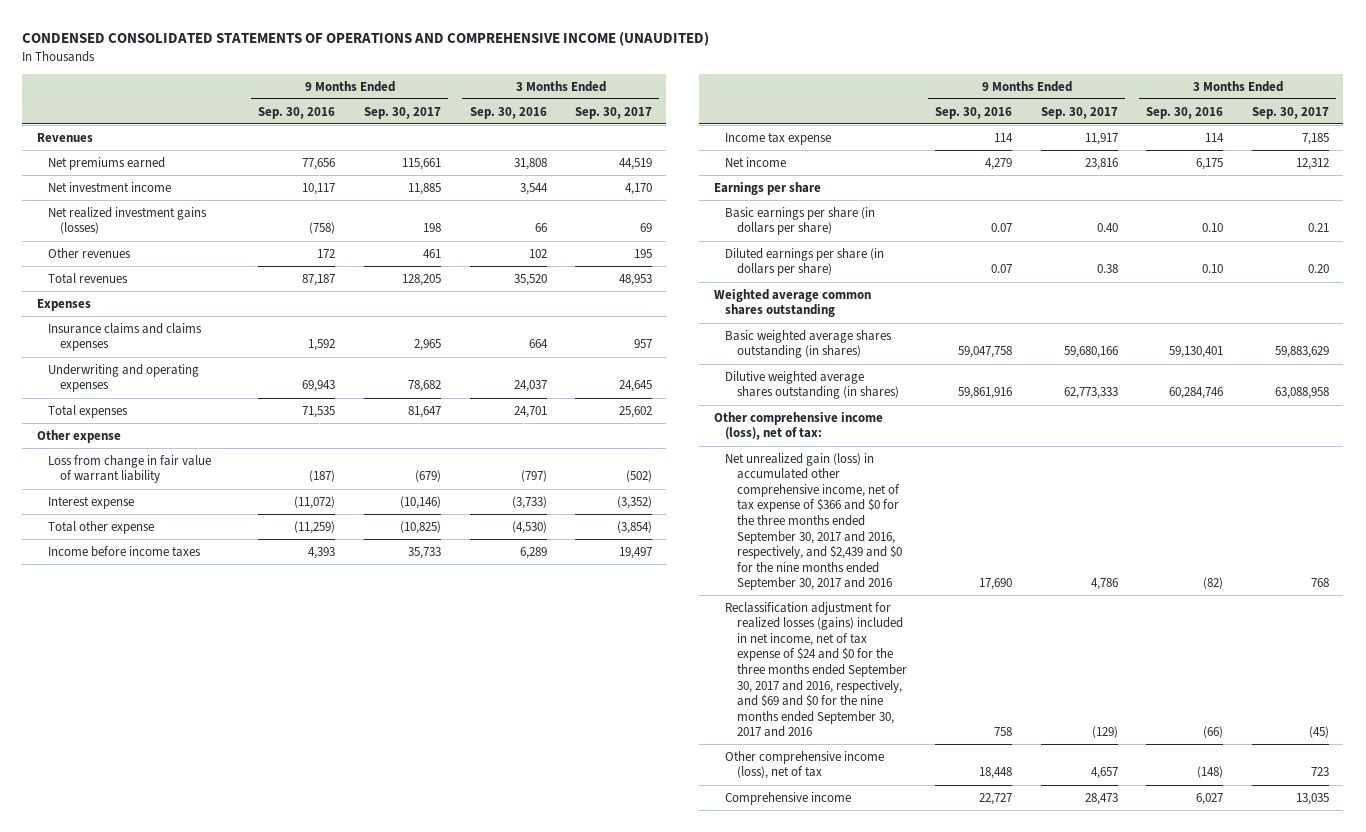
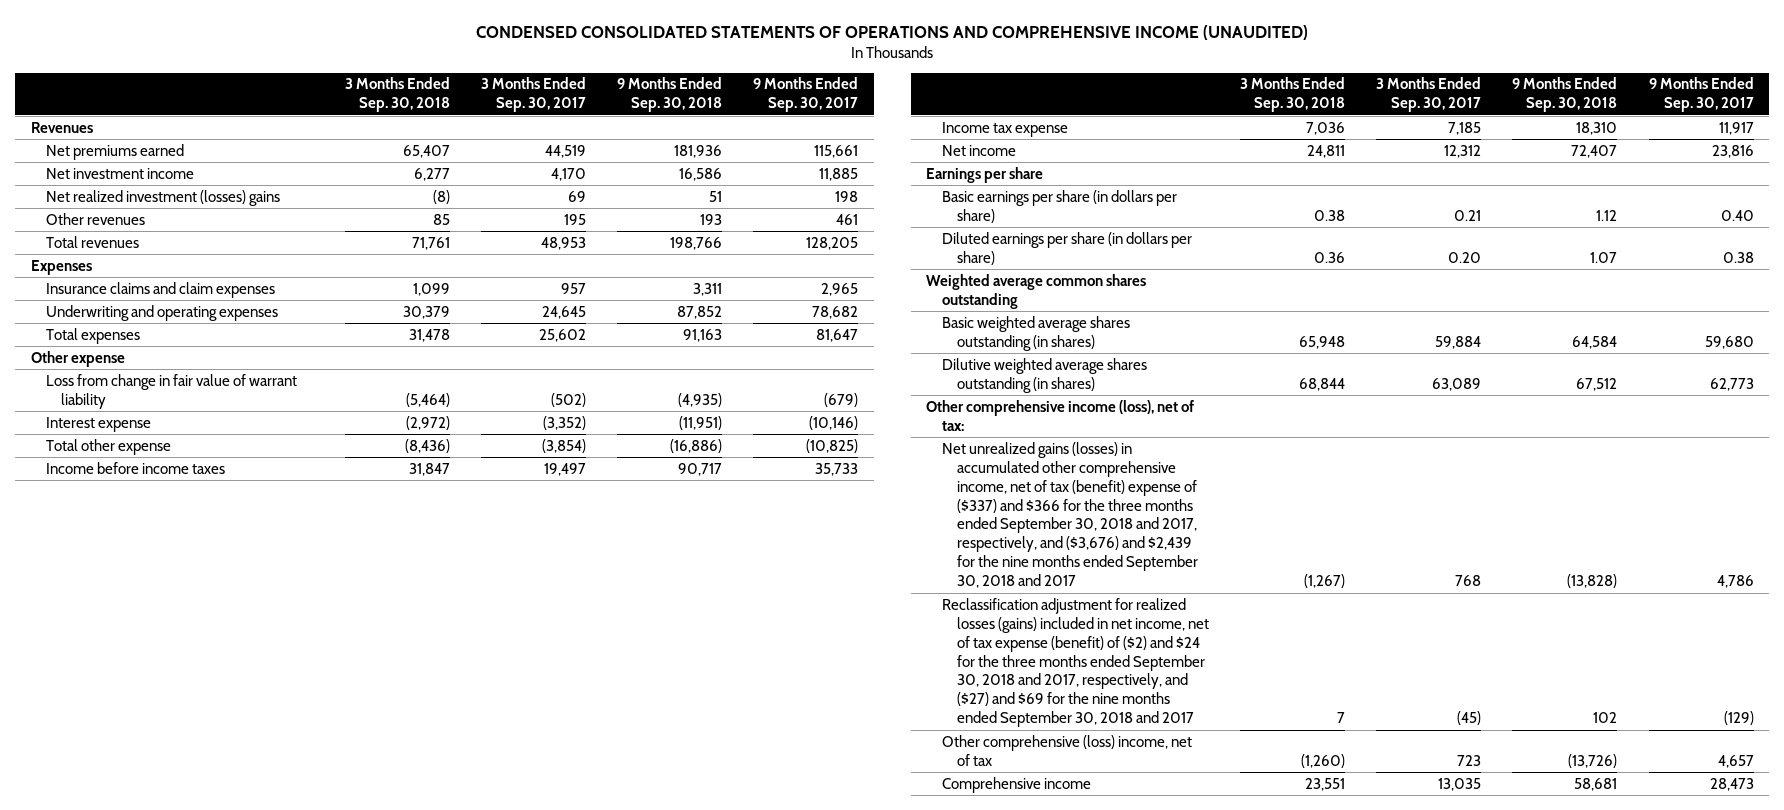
- | 9 Months Ended Sep. 30, 2016 | 9 Months Ended Sep. 30, 2017 | 3 Months Ended Sep. 30, 2016 | 3 Months Ended Sep. 30, 2017
+ | 3 Months Ended Sep. 30, 2018 | 3 Months Ended Sep. 30, 2017 | 9 Months Ended Sep. 30, 2018 | 9 Months Ended Sep. 30, 2017
- Net realized investment gains (losses) | (758) | 198 | 66 | 69
+ Net realized investment (losses) gains | (8) | 69 | 51 | 198
- Insurance claims and claims expenses | 1,592 | 2,965 | 664 | 957
+ Insurance claims and claim expenses | 1,099 | 957 | 3,311 | 2,965
- Basic weighted average shares outstanding (in shares) | 59,047,758 | 59,680,166 | 59,130,401 | 59,883,629
- Dilutive weighted average shares outstanding (in shares) | 59,861,916 | 62,773,333 | 60,284,746 | 63,088,958
+ Basic weighted average shares outstanding (in shares) | 65,948 | 59,884 | 64,584 | 59,680
+ Dilutive weighted average shares outstanding (in shares) | 68,844 | 63,089 | 67,512 | 62,773
- Net unrealized gain (loss) in accumulated other comprehensive income, net of tax expense of $366 and $0 for the three months ended September 30, 2017 and 2016, respectively, and $2,439 and $0 for the nine months ended September 30, 2017 and 2016 | 17,690 | 4,786 | (82) | 768
- Reclassification adjustment for realized losses (gains) included in net income, net of tax expense of $24 and $0 for the three months ended September 30, 2017 and 2016, respectively, and $69 and $0 for the nine months ended September 30, 2017 and 2016 | 758 | (129) | (66) | (45)
- Other comprehensive income (loss), net of tax | 18,448 | 4,657 | (148) | 723
+ Net unrealized gains (losses) in accumulated other comprehensive income, net of tax (benefit) expense of ($337) and $366 for the three months ended September 30, 2018 and 2017, respectively, and ($3,676) and $2,439 for the nine months ended September 30, 2018 and 2017 | (1,267) | 768 | (13,828) | 4,786
+ Reclassification adjustment for realized losses (gains) included in net income, net of tax expense (benefit) of ($2) and $24 for the three months ended September 30, 2018 and 2017, respectively, and ($27) and $69 for the nine months ended September 30, 2018 and 2017 | 7 | (45) | 102 | (129)
+ Other comprehensive (loss) income, net of tax | (1,260) | 723 | (13,726) | 4,657

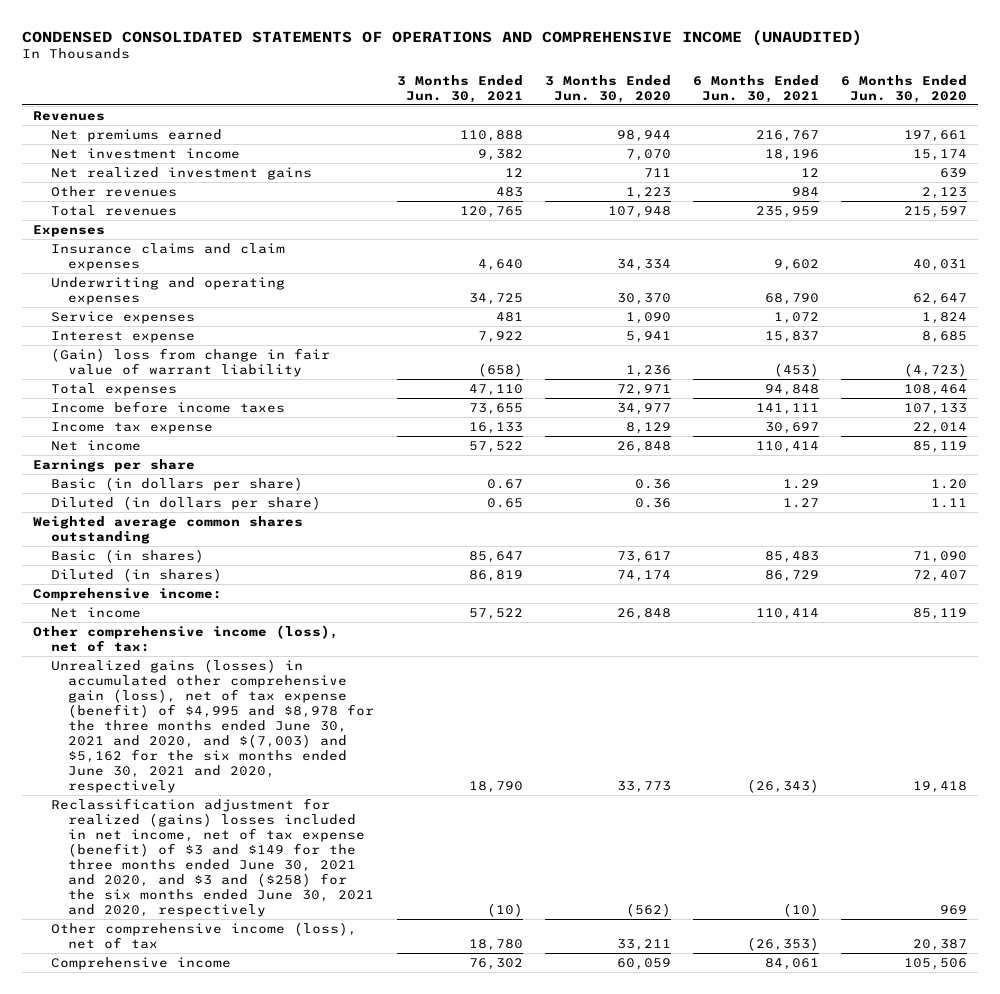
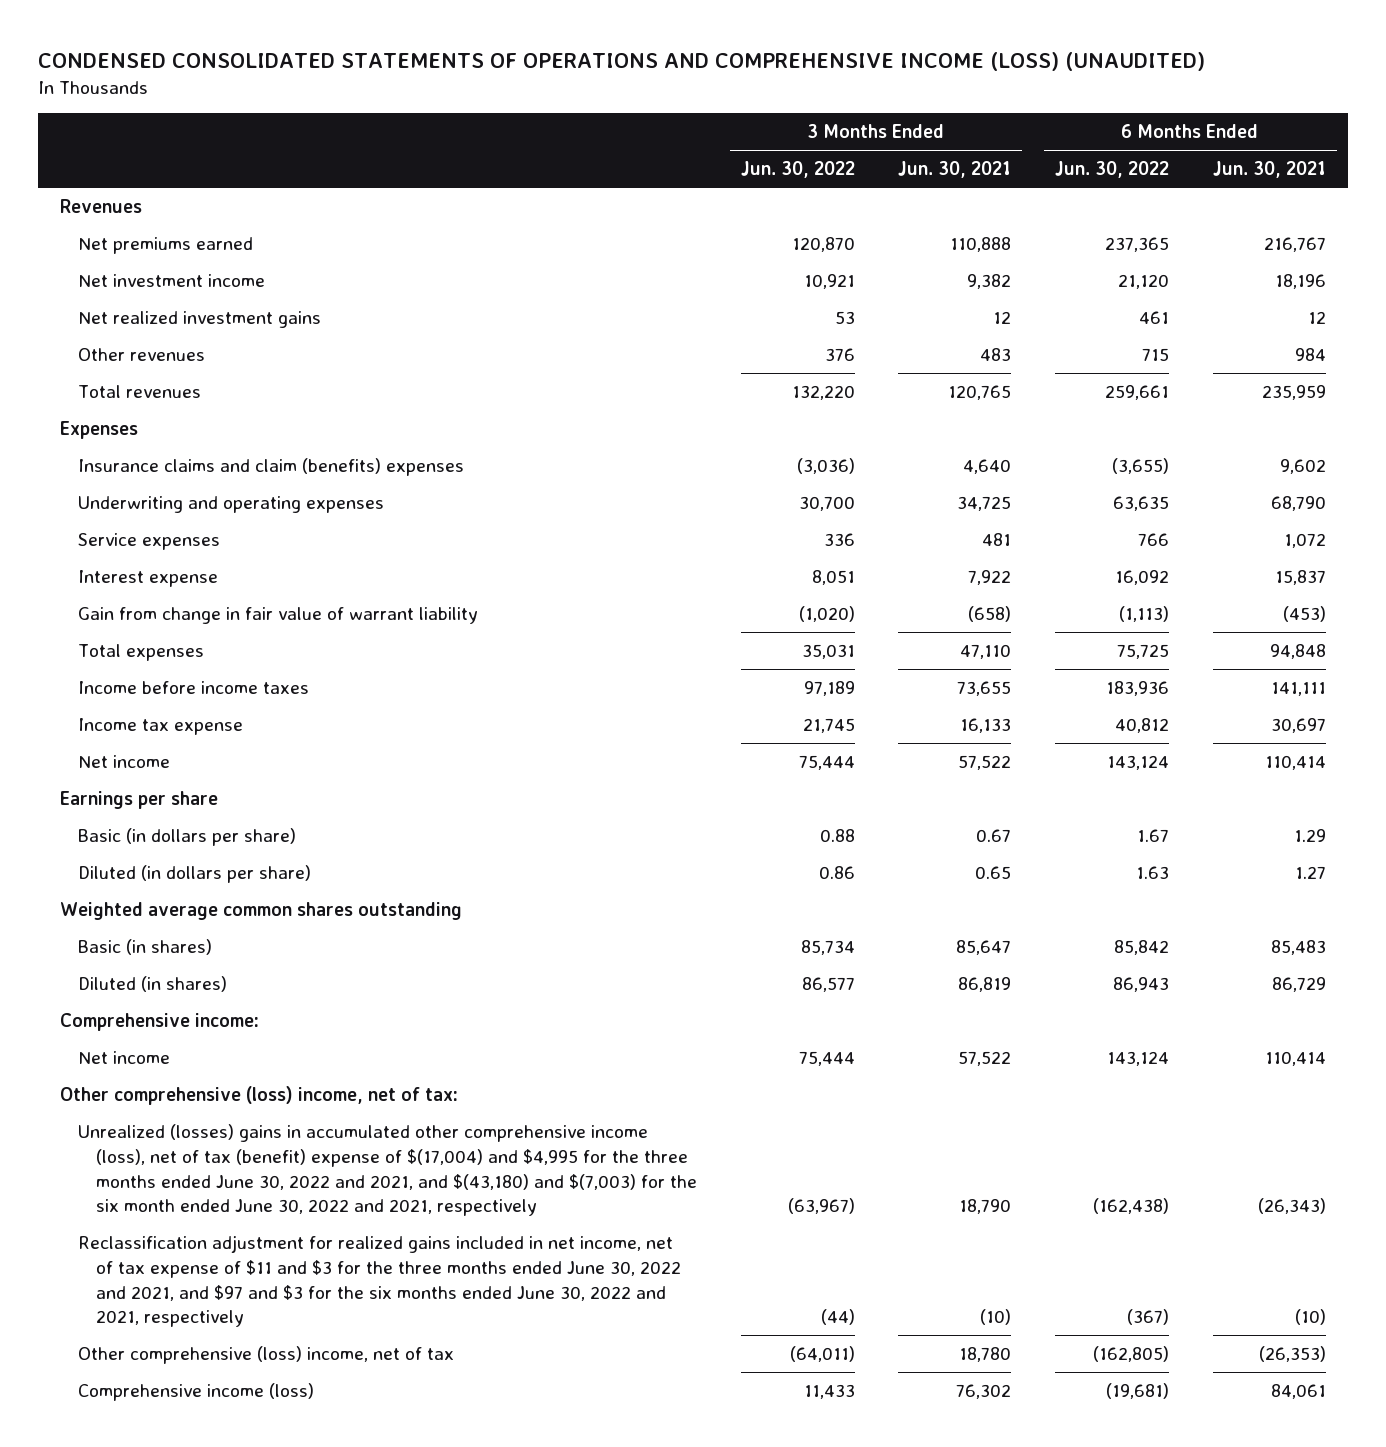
- CONDENSED CONSOLIDATED STATEMENTS OF OPERATIONS AND COMPREHENSIVE INCOME (UNAUDITED)
+ CONDENSED CONSOLIDATED STATEMENTS OF OPERATIONS AND COMPREHENSIVE INCOME (LOSS) (UNAUDITED)
- | 3 Months Ended Jun. 30, 2021 | 3 Months Ended Jun. 30, 2020 | 6 Months Ended Jun. 30, 2021 | 6 Months Ended Jun. 30, 2020
+ | 3 Months Ended Jun. 30, 2022 | 3 Months Ended Jun. 30, 2021 | 6 Months Ended Jun. 30, 2022 | 6 Months Ended Jun. 30, 2021
- Insurance claims and claim expenses | 4,640 | 34,334 | 9,602 | 40,031
+ Insurance claims and claim (benefits) expenses | (3,036) | 4,640 | (3,655) | 9,602
- (Gain) loss from change in fair value of warrant liability | (658) | 1,236 | (453) | (4,723)
+ Gain from change in fair value of warrant liability | (1,020) | (658) | (1,113) | (453)
- Other comprehensive income (loss), net of tax:
- Unrealized gains (losses) in accumulated other comprehensive gain (loss), net of tax expense (benefit) of $4,995 and $8,978 for the three months ended June 30, 2021 and 2020, and $(7,003) and $5,162 for the six months ended June 30, 2021 and 2020, respectively | 18,790 | 33,773 | (26,343) | 19,418
- Reclassification adjustment for realized (gains) losses included in net income, net of tax expense (benefit) of $3 and $149 for the three months ended June 30, 2021 and 2020, and $3 and ($258) for the six months ended June 30, 2021 and 2020, respectively | (10) | (562) | (10) | 969
- Other comprehensive income (loss), net of tax | 18,780 | 33,211 | (26,353) | 20,387
- Comprehensive income | 76,302 | 60,059 | 84,061 | 105,506
+ Other comprehensive (loss) income, net of tax:
+ Unrealized (losses) gains in accumulated other comprehensive income (loss), net of tax (benefit) expense of $(17,004) and $4,995 for the three months ended June 30, 2022 and 2021, and $(43,180) and $(7,003) for the six month ended June 30, 2022 and 2021, respectively | (63,967) | 18,790 | (162,438) | (26,343)
+ Reclassification adjustment for realized gains included in net income, net of tax expense of $11 and $3 for the three months ended June 30, 2022 and 2021, and $97 and $3 for the six months ended June 30, 2022 and 2021, respectively | (44) | (10) | (367) | (10)
+ Other comprehensive (loss) income, net of tax | (64,011) | 18,780 | (162,805) | (26,353)
+ Comprehensive income (loss) | 11,433 | 76,302 | (19,681) | 84,061

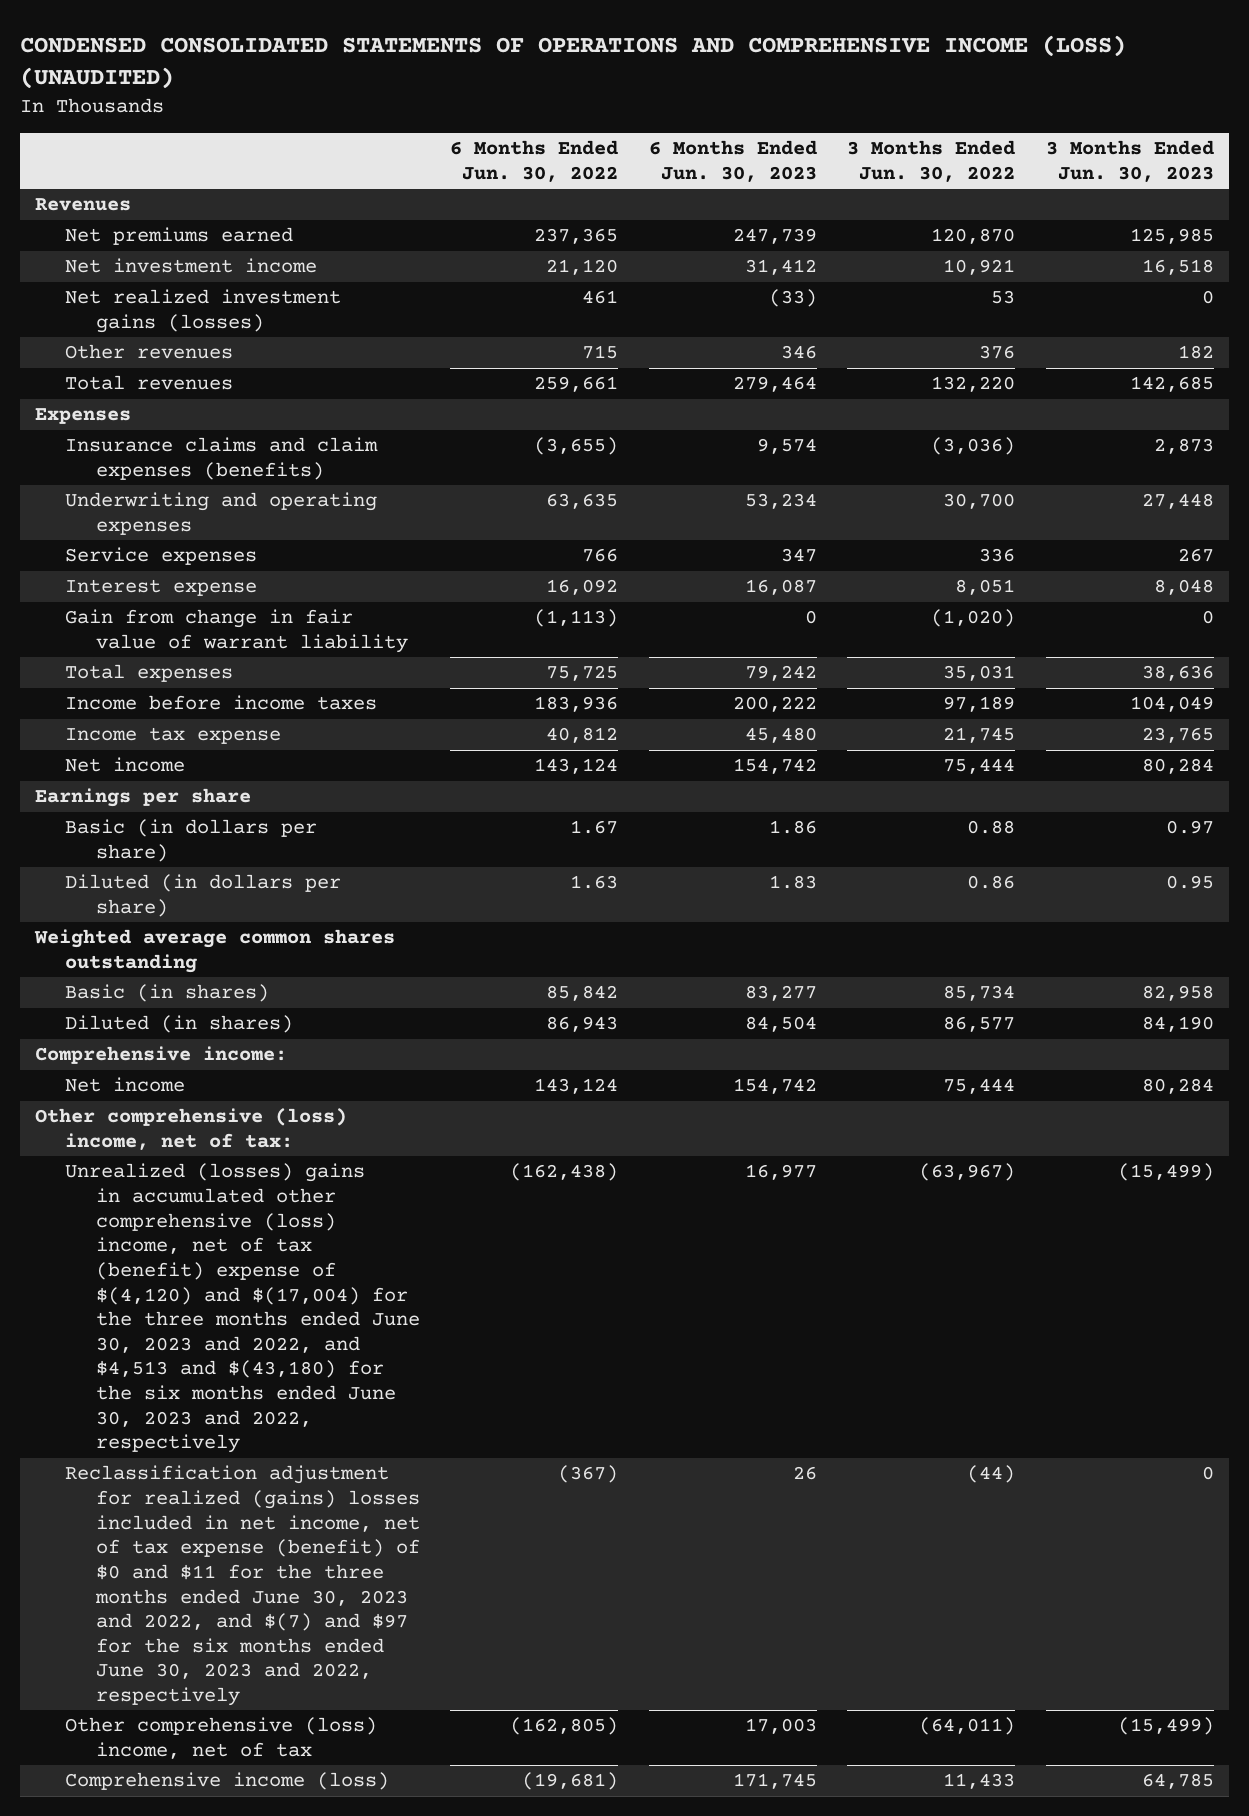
- | 3 Months Ended Jun. 30, 2022 | 3 Months Ended Jun. 30, 2021 | 6 Months Ended Jun. 30, 2022 | 6 Months Ended Jun. 30, 2021
+ | 6 Months Ended Jun. 30, 2022 | 6 Months Ended Jun. 30, 2023 | 3 Months Ended Jun. 30, 2022 | 3 Months Ended Jun. 30, 2023
- Net realized investment gains | 53 | 12 | 461 | 12
+ Net realized investment gains (losses) | 461 | (33) | 53 | 0
- Insurance claims and claim (benefits) expenses | (3,036) | 4,640 | (3,655) | 9,602
+ Insurance claims and claim expenses (benefits) | (3,655) | 9,574 | (3,036) | 2,873
- Unrealized (losses) gains in accumulated other comprehensive income (loss), net of tax (benefit) expense of $(17,004) and $4,995 for the three months ended June 30, 2022 and 2021, and $(43,180) and $(7,003) for the six month ended June 30, 2022 and 2021, respectively | (63,967) | 18,790 | (162,438) | (26,343)
- Reclassification adjustment for realized gains included in net income, net of tax expense of $11 and $3 for the three months ended June 30, 2022 and 2021, and $97 and $3 for the six months ended June 30, 2022 and 2021, respectively | (44) | (10) | (367) | (10)
+ Unrealized (losses) gains in accumulated other comprehensive (loss) income, net of tax (benefit) expense of $(4,120) and $(17,004) for the three months ended June 30, 2023 and 2022, and $4,513 and $(43,180) for the six months ended June 30, 2023 and 2022, respectively | (162,438) | 16,977 | (63,967) | (15,499)
+ Reclassification adjustment for realized (gains) losses included in net income, net of tax expense (benefit) of $0 and $11 for the three months ended June 30, 2023 and 2022, and $(7) and $97 for the six months ended June 30, 2023 and 2022, respectively | (367) | 26 | (44) | 0

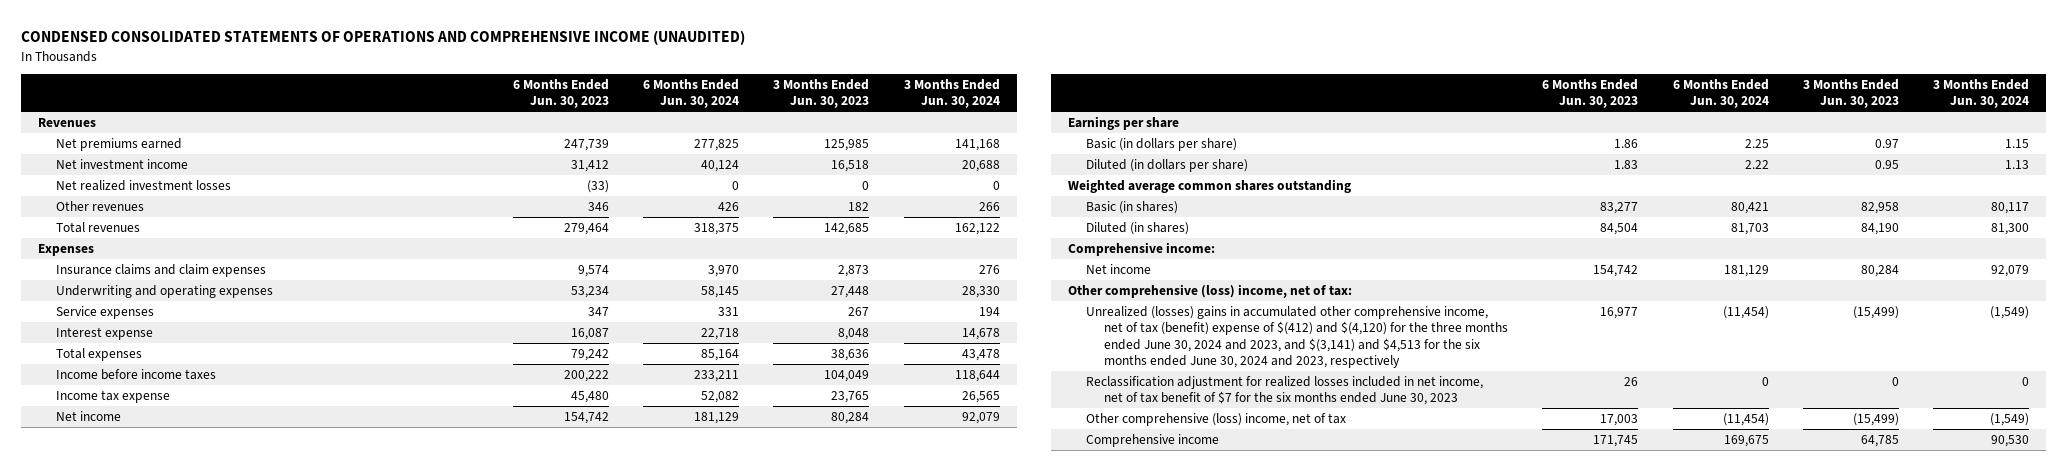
- CONDENSED CONSOLIDATED STATEMENTS OF OPERATIONS AND COMPREHENSIVE INCOME (LOSS) (UNAUDITED)
+ CONDENSED CONSOLIDATED STATEMENTS OF OPERATIONS AND COMPREHENSIVE INCOME (UNAUDITED)
- | 6 Months Ended Jun. 30, 2022 | 6 Months Ended Jun. 30, 2023 | 3 Months Ended Jun. 30, 2022 | 3 Months Ended Jun. 30, 2023
+ | 6 Months Ended Jun. 30, 2023 | 6 Months Ended Jun. 30, 2024 | 3 Months Ended Jun. 30, 2023 | 3 Months Ended Jun. 30, 2024
- Net realized investment gains (losses) | 461 | (33) | 53 | 0
+ Net realized investment losses | (33) | 0 | 0 | 0
- Insurance claims and claim expenses (benefits) | (3,655) | 9,574 | (3,036) | 2,873
+ Insurance claims and claim expenses | 9,574 | 3,970 | 2,873 | 276
- Gain from change in fair value of warrant liability | (1,113) | 0 | (1,020) | 0
- Unrealized (losses) gains in accumulated other comprehensive (loss) income, net of tax (benefit) expense of $(4,120) and $(17,004) for the three months ended June 30, 2023 and 2022, and $4,513 and $(43,180) for the six months ended June 30, 2023 and 2022, respectively | (162,438) | 16,977 | (63,967) | (15,499)
- Reclassification adjustment for realized (gains) losses included in net income, net of tax expense (benefit) of $0 and $11 for the three months ended June 30, 2023 and 2022, and $(7) and $97 for the six months ended June 30, 2023 and 2022, respectively | (367) | 26 | (44) | 0
+ Unrealized (losses) gains in accumulated other comprehensive income, net of tax (benefit) expense of $(412) and $(4,120) for the three months ended June 30, 2024 and 2023, and $(3,141) and $4,513 for the six months ended June 30, 2024 and 2023, respectively | 16,977 | (11,454) | (15,499) | (1,549)
+ Reclassification adjustment for realized losses included in net income, net of tax benefit of $7 for the six months ended June 30, 2023 | 26 | 0 | 0 | 0
- Comprehensive income (loss) | (19,681) | 171,745 | 11,433 | 64,785
+ Comprehensive income | 171,745 | 169,675 | 64,785 | 90,530

